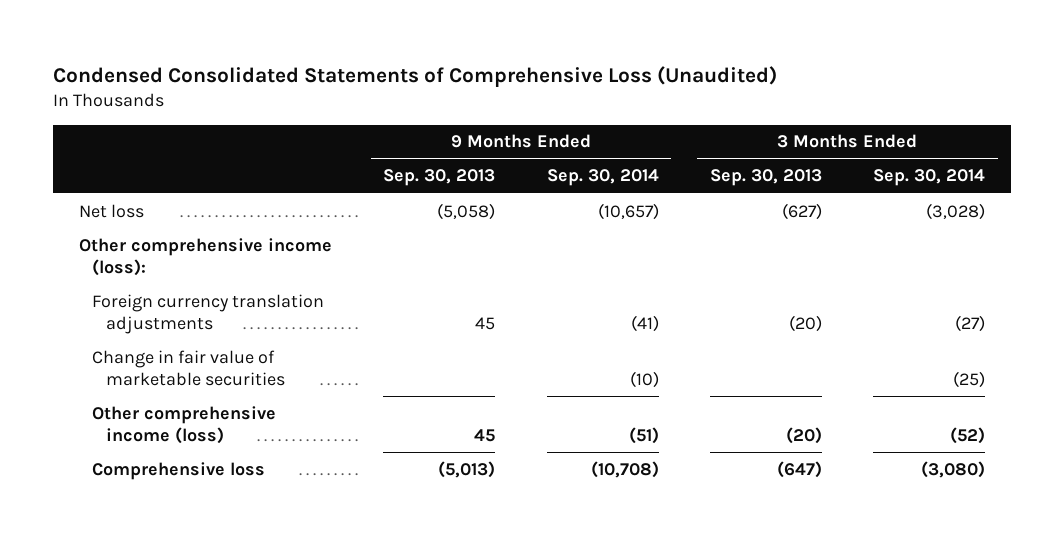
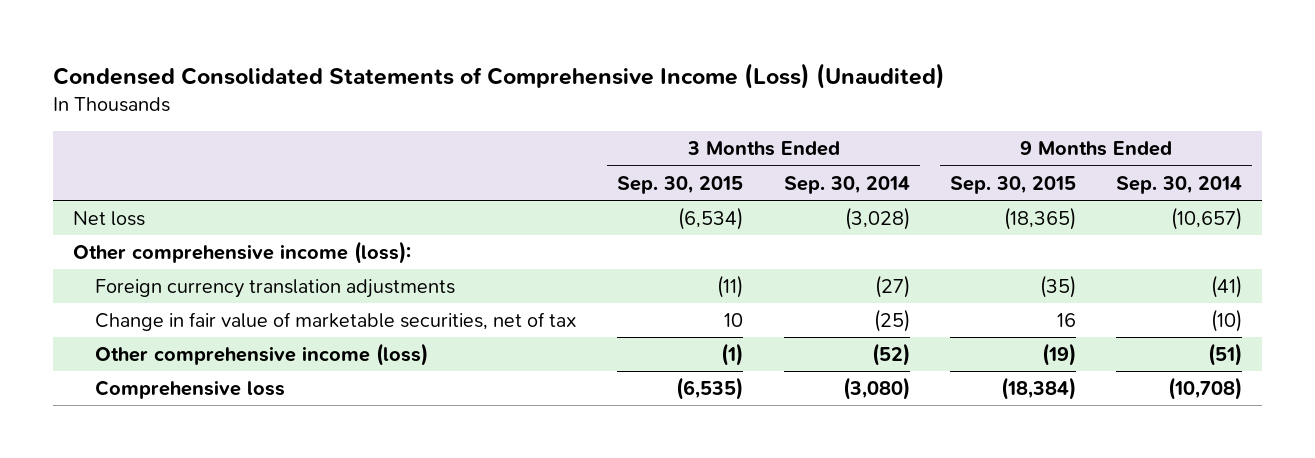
- Condensed Consolidated Statements of Comprehensive Loss (Unaudited)
+ Condensed Consolidated Statements of Comprehensive Income (Loss) (Unaudited)
- | 9 Months Ended Sep. 30, 2013 | 9 Months Ended Sep. 30, 2014 | 3 Months Ended Sep. 30, 2013 | 3 Months Ended Sep. 30, 2014
+ | 3 Months Ended Sep. 30, 2015 | 3 Months Ended Sep. 30, 2014 | 9 Months Ended Sep. 30, 2015 | 9 Months Ended Sep. 30, 2014
- Change in fair value of marketable securities | | (10) | | (25)
+ Change in fair value of marketable securities, net of tax | 10 | (25) | 16 | (10)

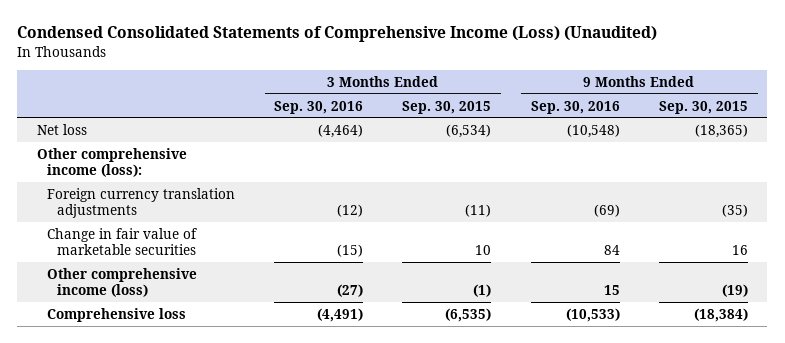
- | 3 Months Ended Sep. 30, 2015 | 3 Months Ended Sep. 30, 2014 | 9 Months Ended Sep. 30, 2015 | 9 Months Ended Sep. 30, 2014
+ | 3 Months Ended Sep. 30, 2016 | 3 Months Ended Sep. 30, 2015 | 9 Months Ended Sep. 30, 2016 | 9 Months Ended Sep. 30, 2015
- Change in fair value of marketable securities, net of tax | 10 | (25) | 16 | (10)
+ Change in fair value of marketable securities | (15) | 10 | 84 | 16

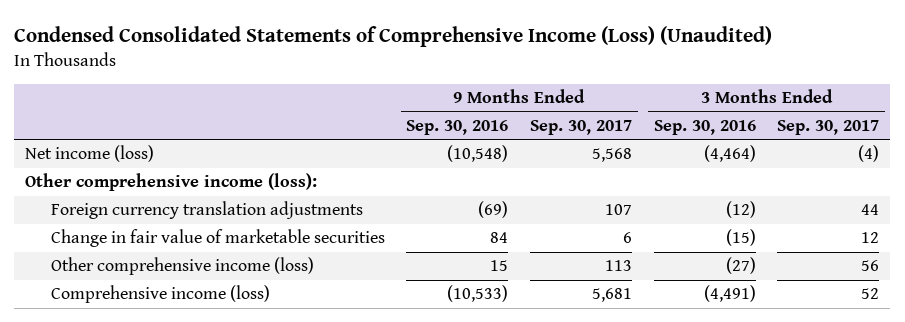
- | 3 Months Ended Sep. 30, 2016 | 3 Months Ended Sep. 30, 2015 | 9 Months Ended Sep. 30, 2016 | 9 Months Ended Sep. 30, 2015
+ | 9 Months Ended Sep. 30, 2016 | 9 Months Ended Sep. 30, 2017 | 3 Months Ended Sep. 30, 2016 | 3 Months Ended Sep. 30, 2017
- Net loss | (4,464) | (6,534) | (10,548) | (18,365)
+ Net income (loss) | (10,548) | 5,568 | (4,464) | (4)
- Comprehensive loss | (4,491) | (6,535) | (10,533) | (18,384)
+ Comprehensive income (loss) | (10,533) | 5,681 | (4,491) | 52

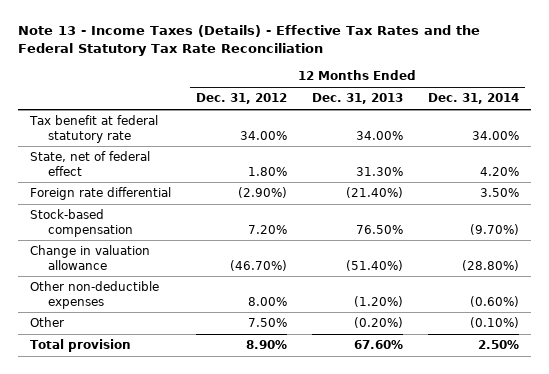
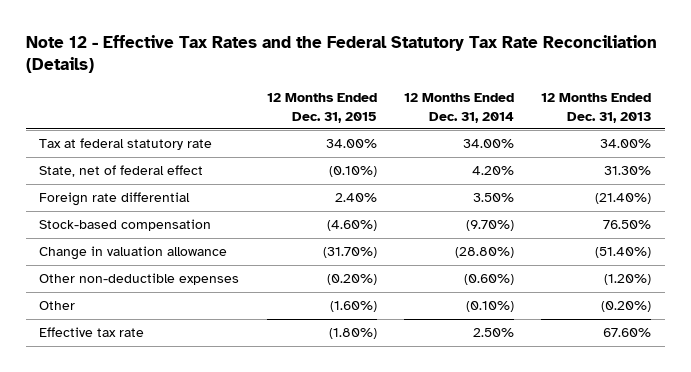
- Note 13 - Income Taxes (Details) - Effective Tax Rates and the Federal Statutory Tax Rate Reconciliation
+ Note 12 - Effective Tax Rates and the Federal Statutory Tax Rate Reconciliation (Details)
- | 12 Months Ended Dec. 31, 2012 | 12 Months Ended Dec. 31, 2013 | 12 Months Ended Dec. 31, 2014
+ | 12 Months Ended Dec. 31, 2015 | 12 Months Ended Dec. 31, 2014 | 12 Months Ended Dec. 31, 2013
- Tax benefit at federal statutory rate | 34.00% | 34.00% | 34.00%
+ Tax at federal statutory rate | 34.00% | 34.00% | 34.00%
- Total provision | 8.90% | 67.60% | 2.50%
+ Effective tax rate | (1.80%) | 2.50% | 67.60%

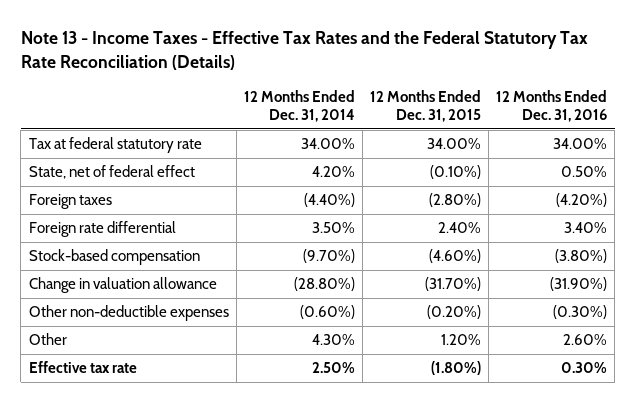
- Note 12 - Effective Tax Rates and the Federal Statutory Tax Rate Reconciliation (Details)
+ Note 13 - Income Taxes - Effective Tax Rates and the Federal Statutory Tax Rate Reconciliation (Details)
- | 12 Months Ended Dec. 31, 2015 | 12 Months Ended Dec. 31, 2014 | 12 Months Ended Dec. 31, 2013
+ | 12 Months Ended Dec. 31, 2014 | 12 Months Ended Dec. 31, 2015 | 12 Months Ended Dec. 31, 2016
+ Foreign taxes | (4.40%) | (2.80%) | (4.20%)
- Other | (1.60%) | (0.10%) | (0.20%)
+ Other | 4.30% | 1.20% | 2.60%

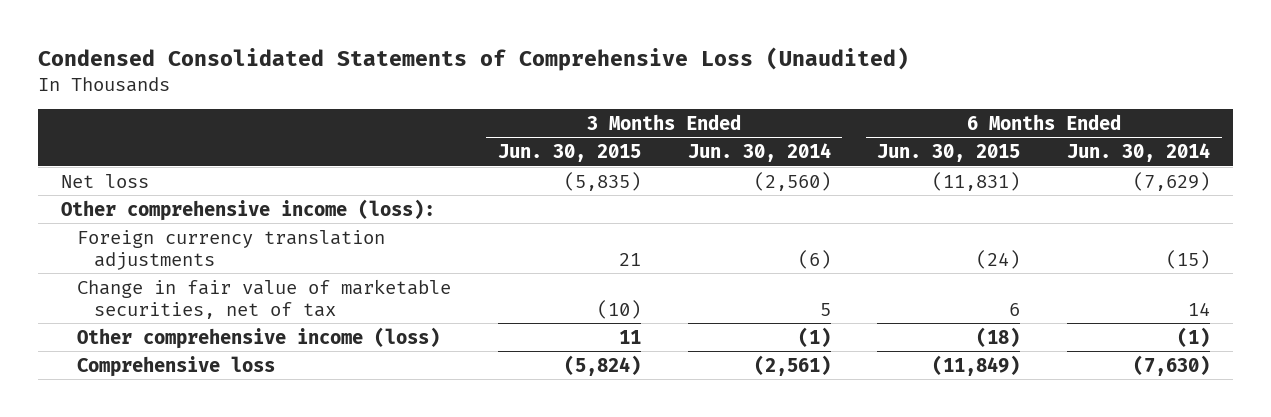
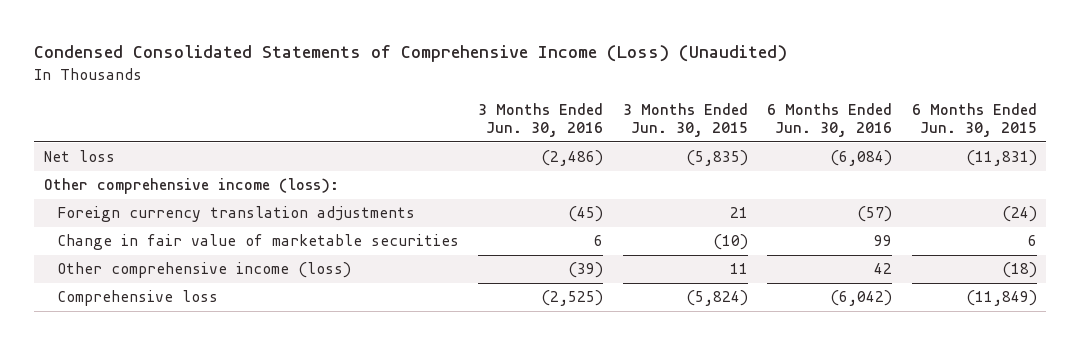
- Condensed Consolidated Statements of Comprehensive Loss (Unaudited)
+ Condensed Consolidated Statements of Comprehensive Income (Loss) (Unaudited)
- | 3 Months Ended Jun. 30, 2015 | 3 Months Ended Jun. 30, 2014 | 6 Months Ended Jun. 30, 2015 | 6 Months Ended Jun. 30, 2014
+ | 3 Months Ended Jun. 30, 2016 | 3 Months Ended Jun. 30, 2015 | 6 Months Ended Jun. 30, 2016 | 6 Months Ended Jun. 30, 2015
- Change in fair value of marketable securities, net of tax | (10) | 5 | 6 | 14
+ Change in fair value of marketable securities | 6 | (10) | 99 | 6

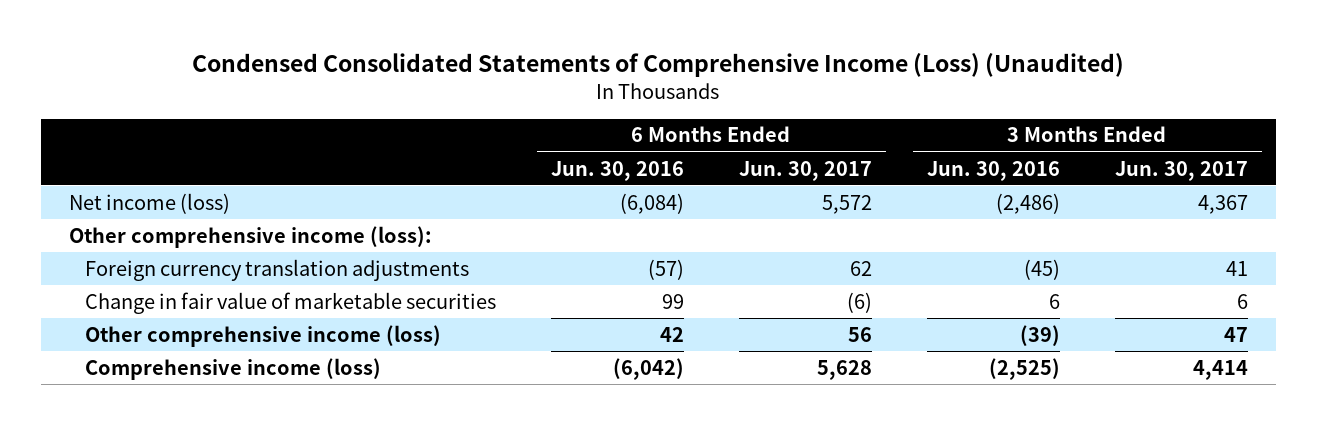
- | 3 Months Ended Jun. 30, 2016 | 3 Months Ended Jun. 30, 2015 | 6 Months Ended Jun. 30, 2016 | 6 Months Ended Jun. 30, 2015
+ | 6 Months Ended Jun. 30, 2016 | 6 Months Ended Jun. 30, 2017 | 3 Months Ended Jun. 30, 2016 | 3 Months Ended Jun. 30, 2017
- Net loss | (2,486) | (5,835) | (6,084) | (11,831)
+ Net income (loss) | (6,084) | 5,572 | (2,486) | 4,367
- Comprehensive loss | (2,525) | (5,824) | (6,042) | (11,849)
+ Comprehensive income (loss) | (6,042) | 5,628 | (2,525) | 4,414

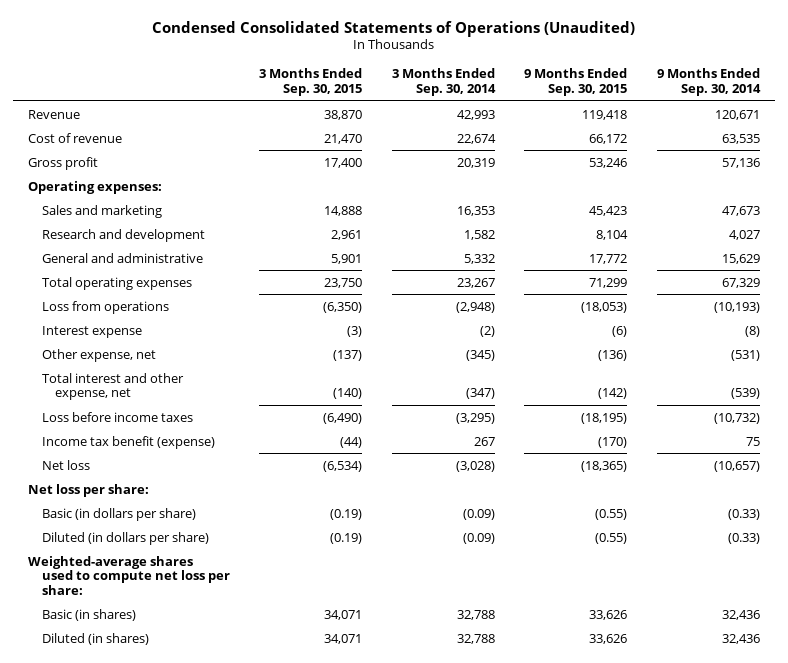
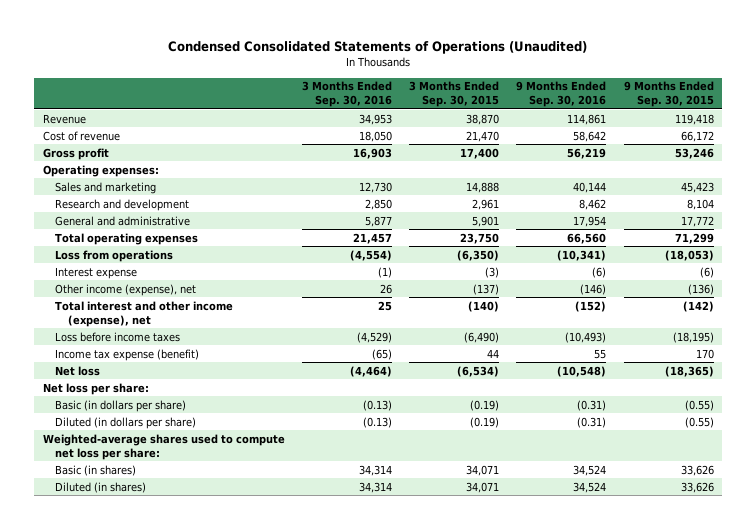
- | 3 Months Ended Sep. 30, 2015 | 3 Months Ended Sep. 30, 2014 | 9 Months Ended Sep. 30, 2015 | 9 Months Ended Sep. 30, 2014
+ | 3 Months Ended Sep. 30, 2016 | 3 Months Ended Sep. 30, 2015 | 9 Months Ended Sep. 30, 2016 | 9 Months Ended Sep. 30, 2015
- Other expense, net | (137) | (345) | (136) | (531)
- Total interest and other expense, net | (140) | (347) | (142) | (539)
+ Other income (expense), net | 26 | (137) | (146) | (136)
+ Total interest and other income (expense), net | 25 | (140) | (152) | (142)
- Income tax benefit (expense) | (44) | 267 | (170) | 75
+ Income tax expense (benefit) | (65) | 44 | 55 | 170

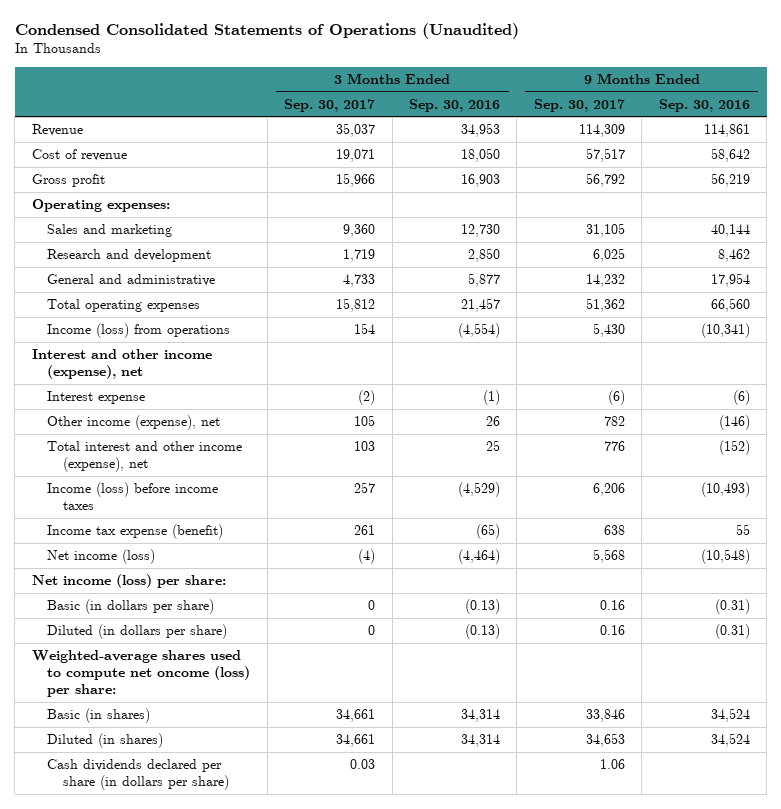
- | 3 Months Ended Sep. 30, 2016 | 3 Months Ended Sep. 30, 2015 | 9 Months Ended Sep. 30, 2016 | 9 Months Ended Sep. 30, 2015
+ | 3 Months Ended Sep. 30, 2017 | 3 Months Ended Sep. 30, 2016 | 9 Months Ended Sep. 30, 2017 | 9 Months Ended Sep. 30, 2016
- Loss from operations | (4,554) | (6,350) | (10,341) | (18,053)
+ Income (loss) from operations | 154 | (4,554) | 5,430 | (10,341)
+ Interest and other income (expense), net
- Loss before income taxes | (4,529) | (6,490) | (10,493) | (18,195)
+ Income (loss) before income taxes | 257 | (4,529) | 6,206 | (10,493)
- Net loss | (4,464) | (6,534) | (10,548) | (18,365)
- Net loss per share:
+ Net income (loss) | (4) | (4,464) | 5,568 | (10,548)
+ Net income (loss) per share:
- Weighted-average shares used to compute net loss per share:
+ Weighted-average shares used to compute net oncome (loss) per share:
+ Cash dividends declared per share (in dollars per share) | 0.03 | | 1.06 |

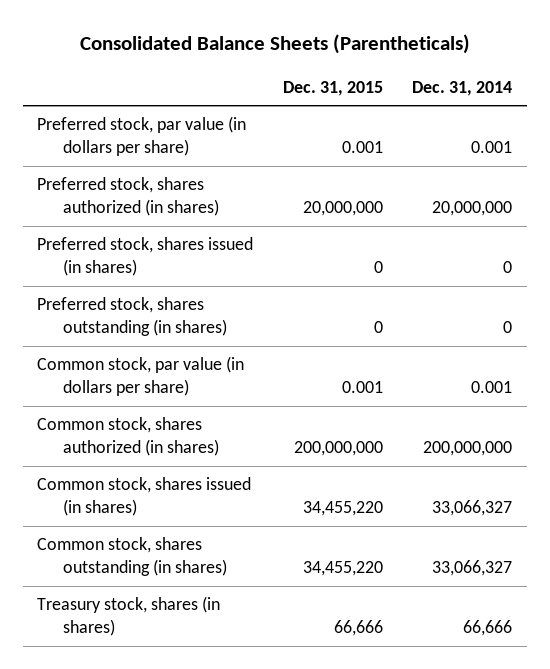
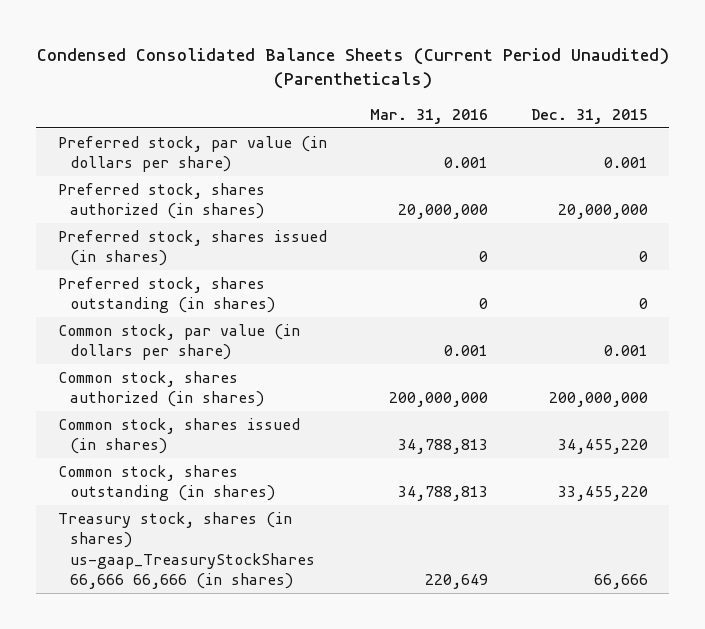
- Consolidated Balance Sheets (Parentheticals)
+ Condensed Consolidated Balance Sheets (Current Period Unaudited) (Parentheticals)
- | Dec. 31, 2015 | Dec. 31, 2014
+ | Mar. 31, 2016 | Dec. 31, 2015
- Common stock, shares outstanding (in shares) | 34,455,220 | 33,066,327
- Treasury stock, shares (in shares) | 66,666 | 66,666
+ Common stock, shares outstanding (in shares) | 34,788,813 | 33,455,220
+ Treasury stock, shares (in shares) us-gaap_TreasuryStockShares 66,666 66,666 (in shares) | 220,649 | 66,666

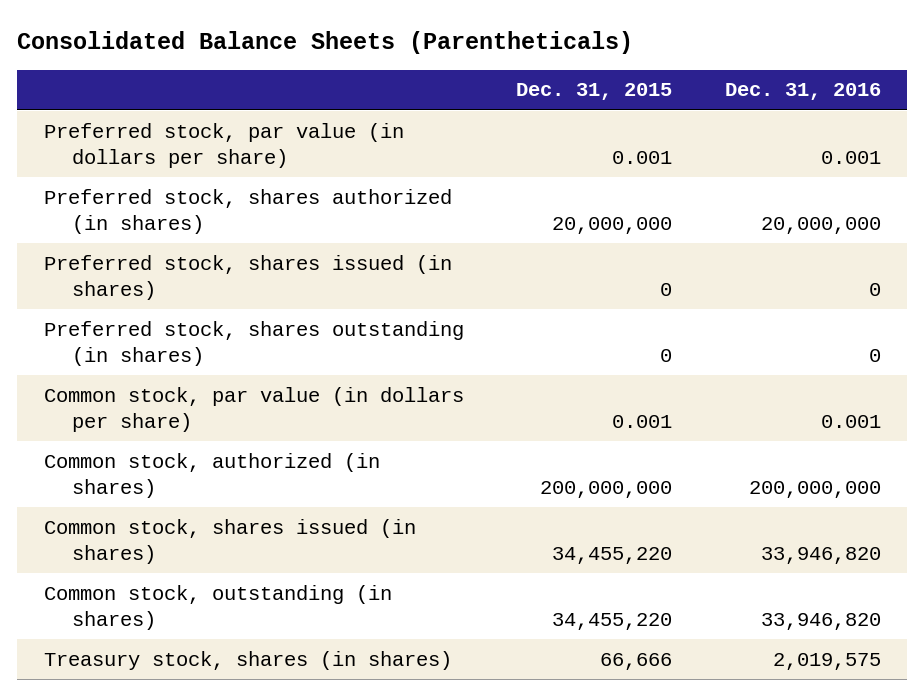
- Condensed Consolidated Balance Sheets (Current Period Unaudited) (Parentheticals)
+ Consolidated Balance Sheets (Parentheticals)
- | Mar. 31, 2016 | Dec. 31, 2015
+ | Dec. 31, 2015 | Dec. 31, 2016
- Common stock, shares authorized (in shares) | 200,000,000 | 200,000,000
+ Common stock, authorized (in shares) | 200,000,000 | 200,000,000
- Common stock, shares outstanding (in shares) | 34,788,813 | 33,455,220
- Treasury stock, shares (in shares) us-gaap_TreasuryStockShares 66,666 66,666 (in shares) | 220,649 | 66,666
+ Common stock, outstanding (in shares) | 34,455,220 | 33,946,820
+ Treasury stock, shares (in shares) | 66,666 | 2,019,575

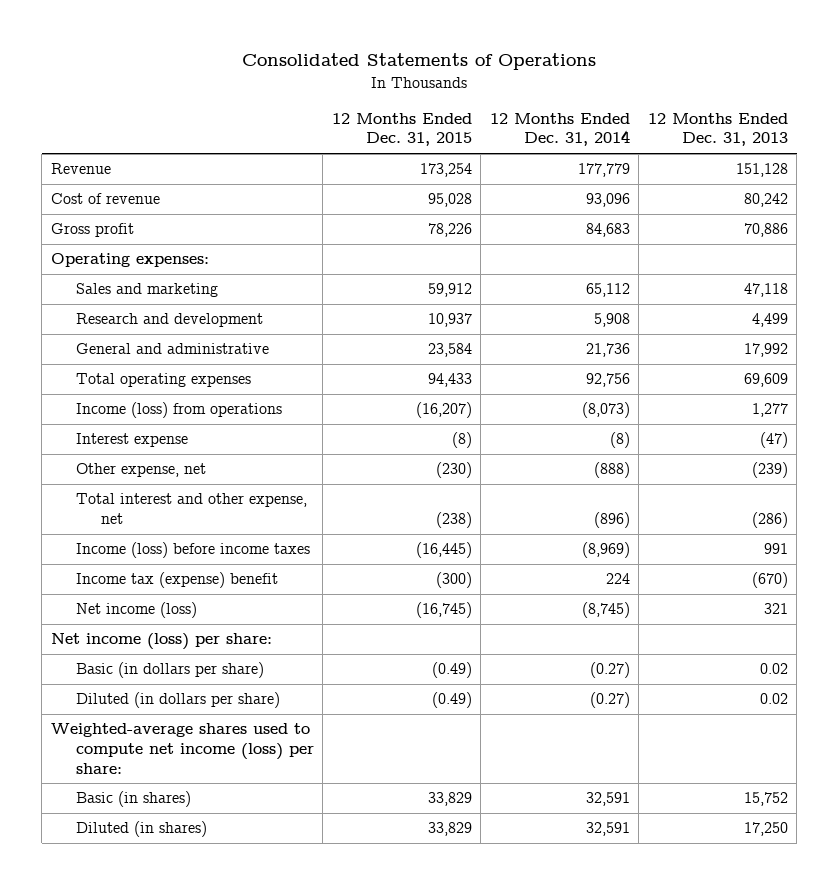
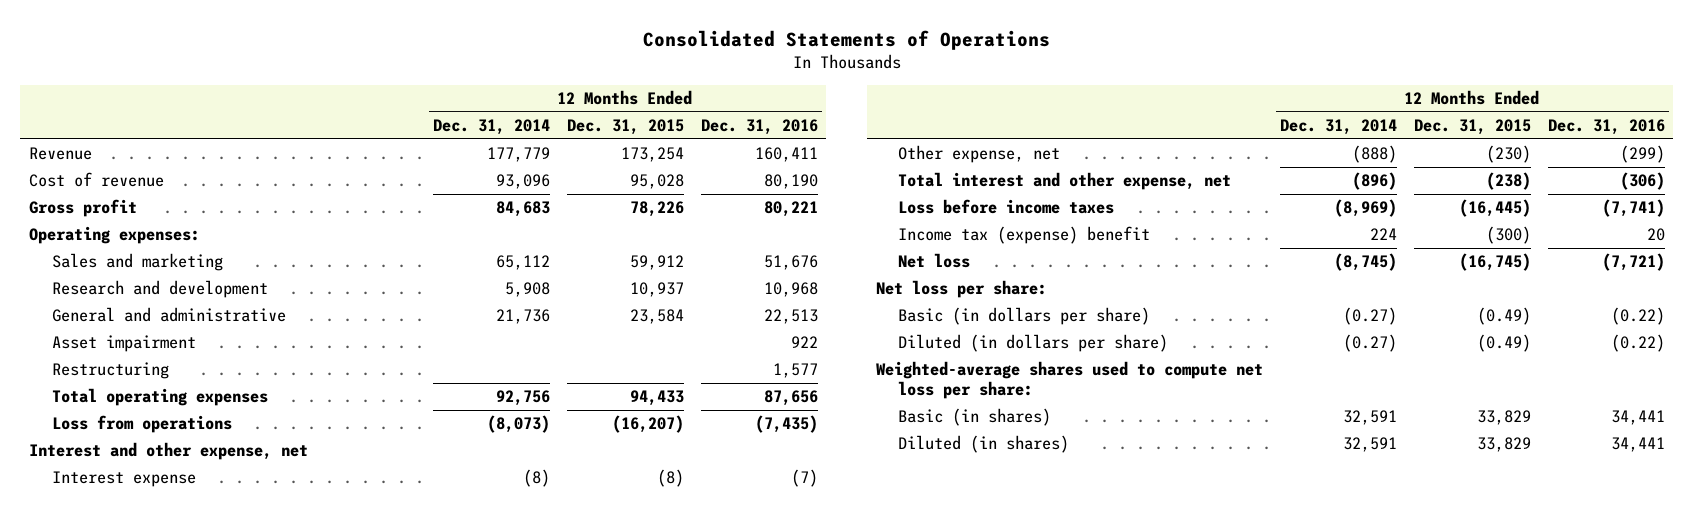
- | 12 Months Ended Dec. 31, 2015 | 12 Months Ended Dec. 31, 2014 | 12 Months Ended Dec. 31, 2013
+ | 12 Months Ended Dec. 31, 2014 | 12 Months Ended Dec. 31, 2015 | 12 Months Ended Dec. 31, 2016
+ Asset impairment | | | 922
+ Restructuring | | | 1,577
- Income (loss) from operations | (16,207) | (8,073) | 1,277
+ Loss from operations | (8,073) | (16,207) | (7,435)
+ Interest and other expense, net
- Income (loss) before income taxes | (16,445) | (8,969) | 991
+ Loss before income taxes | (8,969) | (16,445) | (7,741)
- Net income (loss) | (16,745) | (8,745) | 321
- Net income (loss) per share:
+ Net loss | (8,745) | (16,745) | (7,721)
+ Net loss per share:
- Weighted-average shares used to compute net income (loss) per share:
+ Weighted-average shares used to compute net loss per share:

